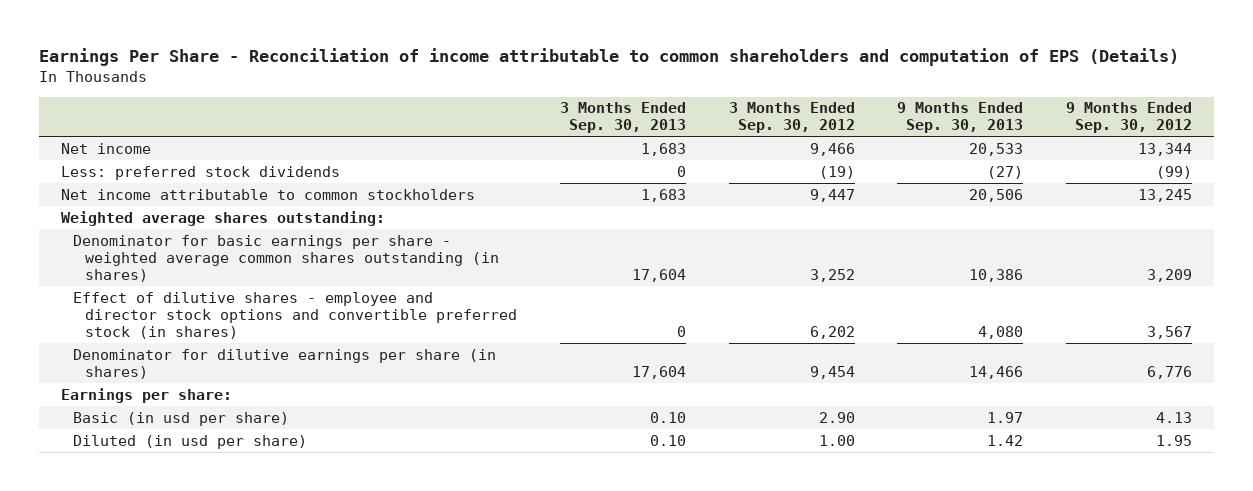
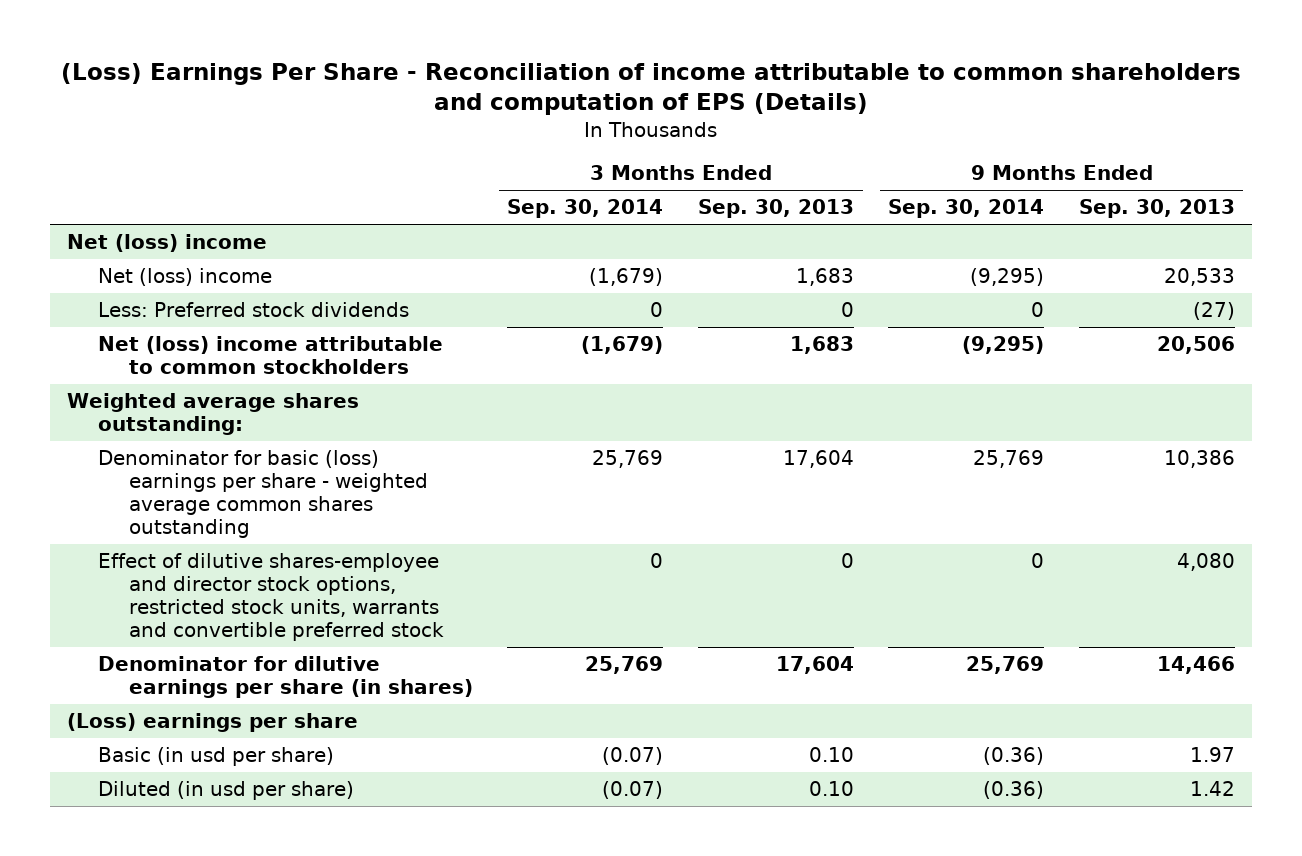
- Earnings Per Share - Reconciliation of income attributable to common shareholders and computation of EPS (Details)
+ (Loss) Earnings Per Share - Reconciliation of income attributable to common shareholders and computation of EPS (Details)
- | 3 Months Ended Sep. 30, 2013 | 3 Months Ended Sep. 30, 2012 | 9 Months Ended Sep. 30, 2013 | 9 Months Ended Sep. 30, 2012
+ | 3 Months Ended Sep. 30, 2014 | 3 Months Ended Sep. 30, 2013 | 9 Months Ended Sep. 30, 2014 | 9 Months Ended Sep. 30, 2013
- Net income | 1,683 | 9,466 | 20,533 | 13,344
- Less: preferred stock dividends | 0 | (19) | (27) | (99)
- Net income attributable to common stockholders | 1,683 | 9,447 | 20,506 | 13,245
+ Net (loss) income
+ Net (loss) income | (1,679) | 1,683 | (9,295) | 20,533
+ Less: Preferred stock dividends | 0 | 0 | 0 | (27)
+ Net (loss) income attributable to common stockholders | (1,679) | 1,683 | (9,295) | 20,506
- Denominator for basic earnings per share - weighted average common shares outstanding (in shares) | 17,604 | 3,252 | 10,386 | 3,209
- Effect of dilutive shares - employee and director stock options and convertible preferred stock (in shares) | 0 | 6,202 | 4,080 | 3,567
+ Denominator for basic (loss) earnings per share - weighted average common shares outstanding | 25,769 | 17,604 | 25,769 | 10,386
+ Effect of dilutive shares-employee and director stock options, restricted stock units, warrants and convertible preferred stock | 0 | 0 | 0 | 4,080
- Earnings per share:
+ (Loss) earnings per share

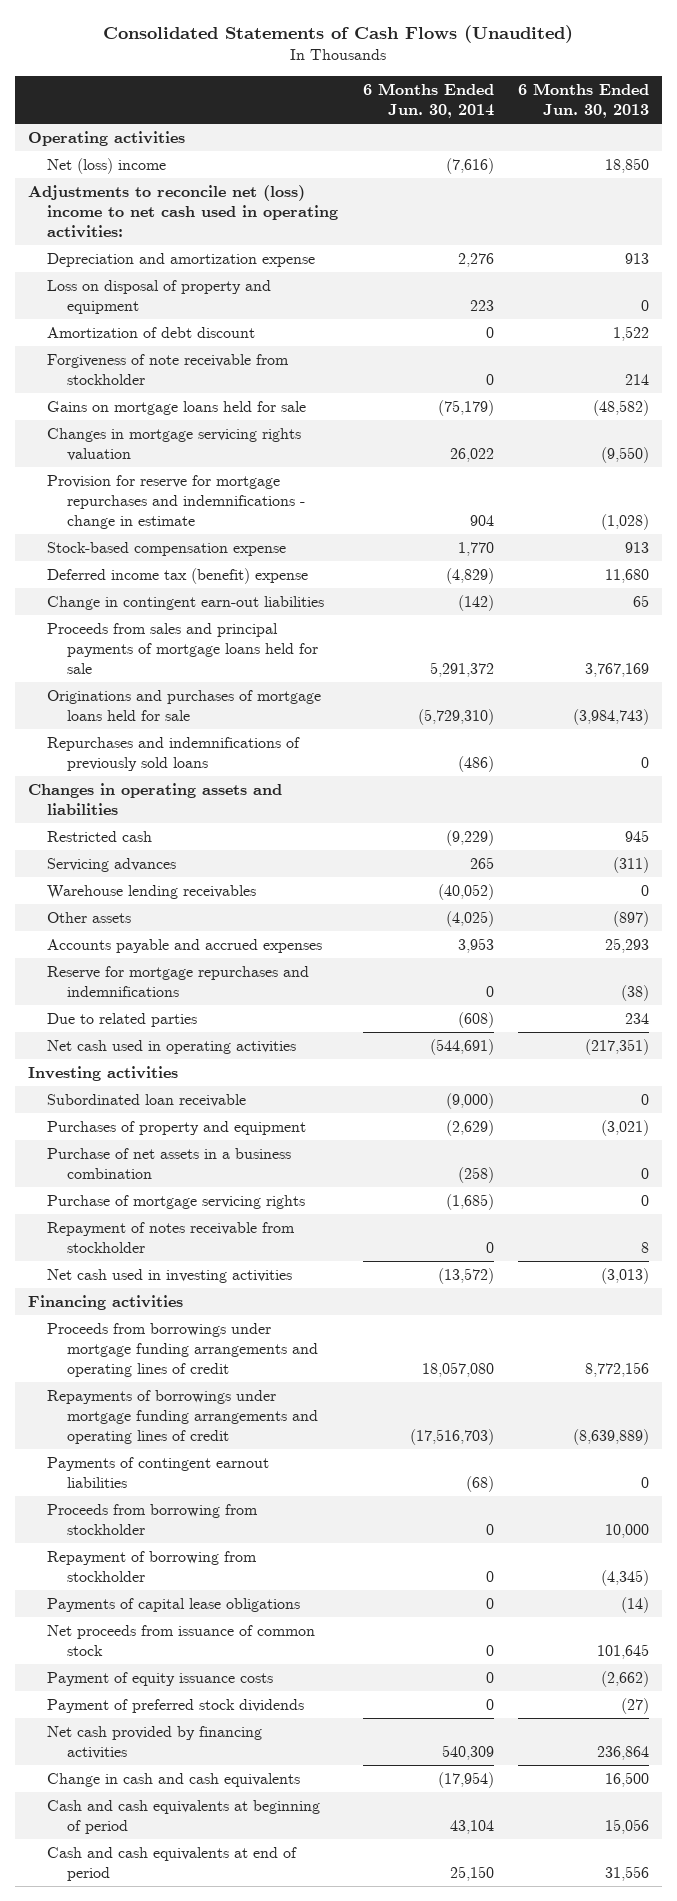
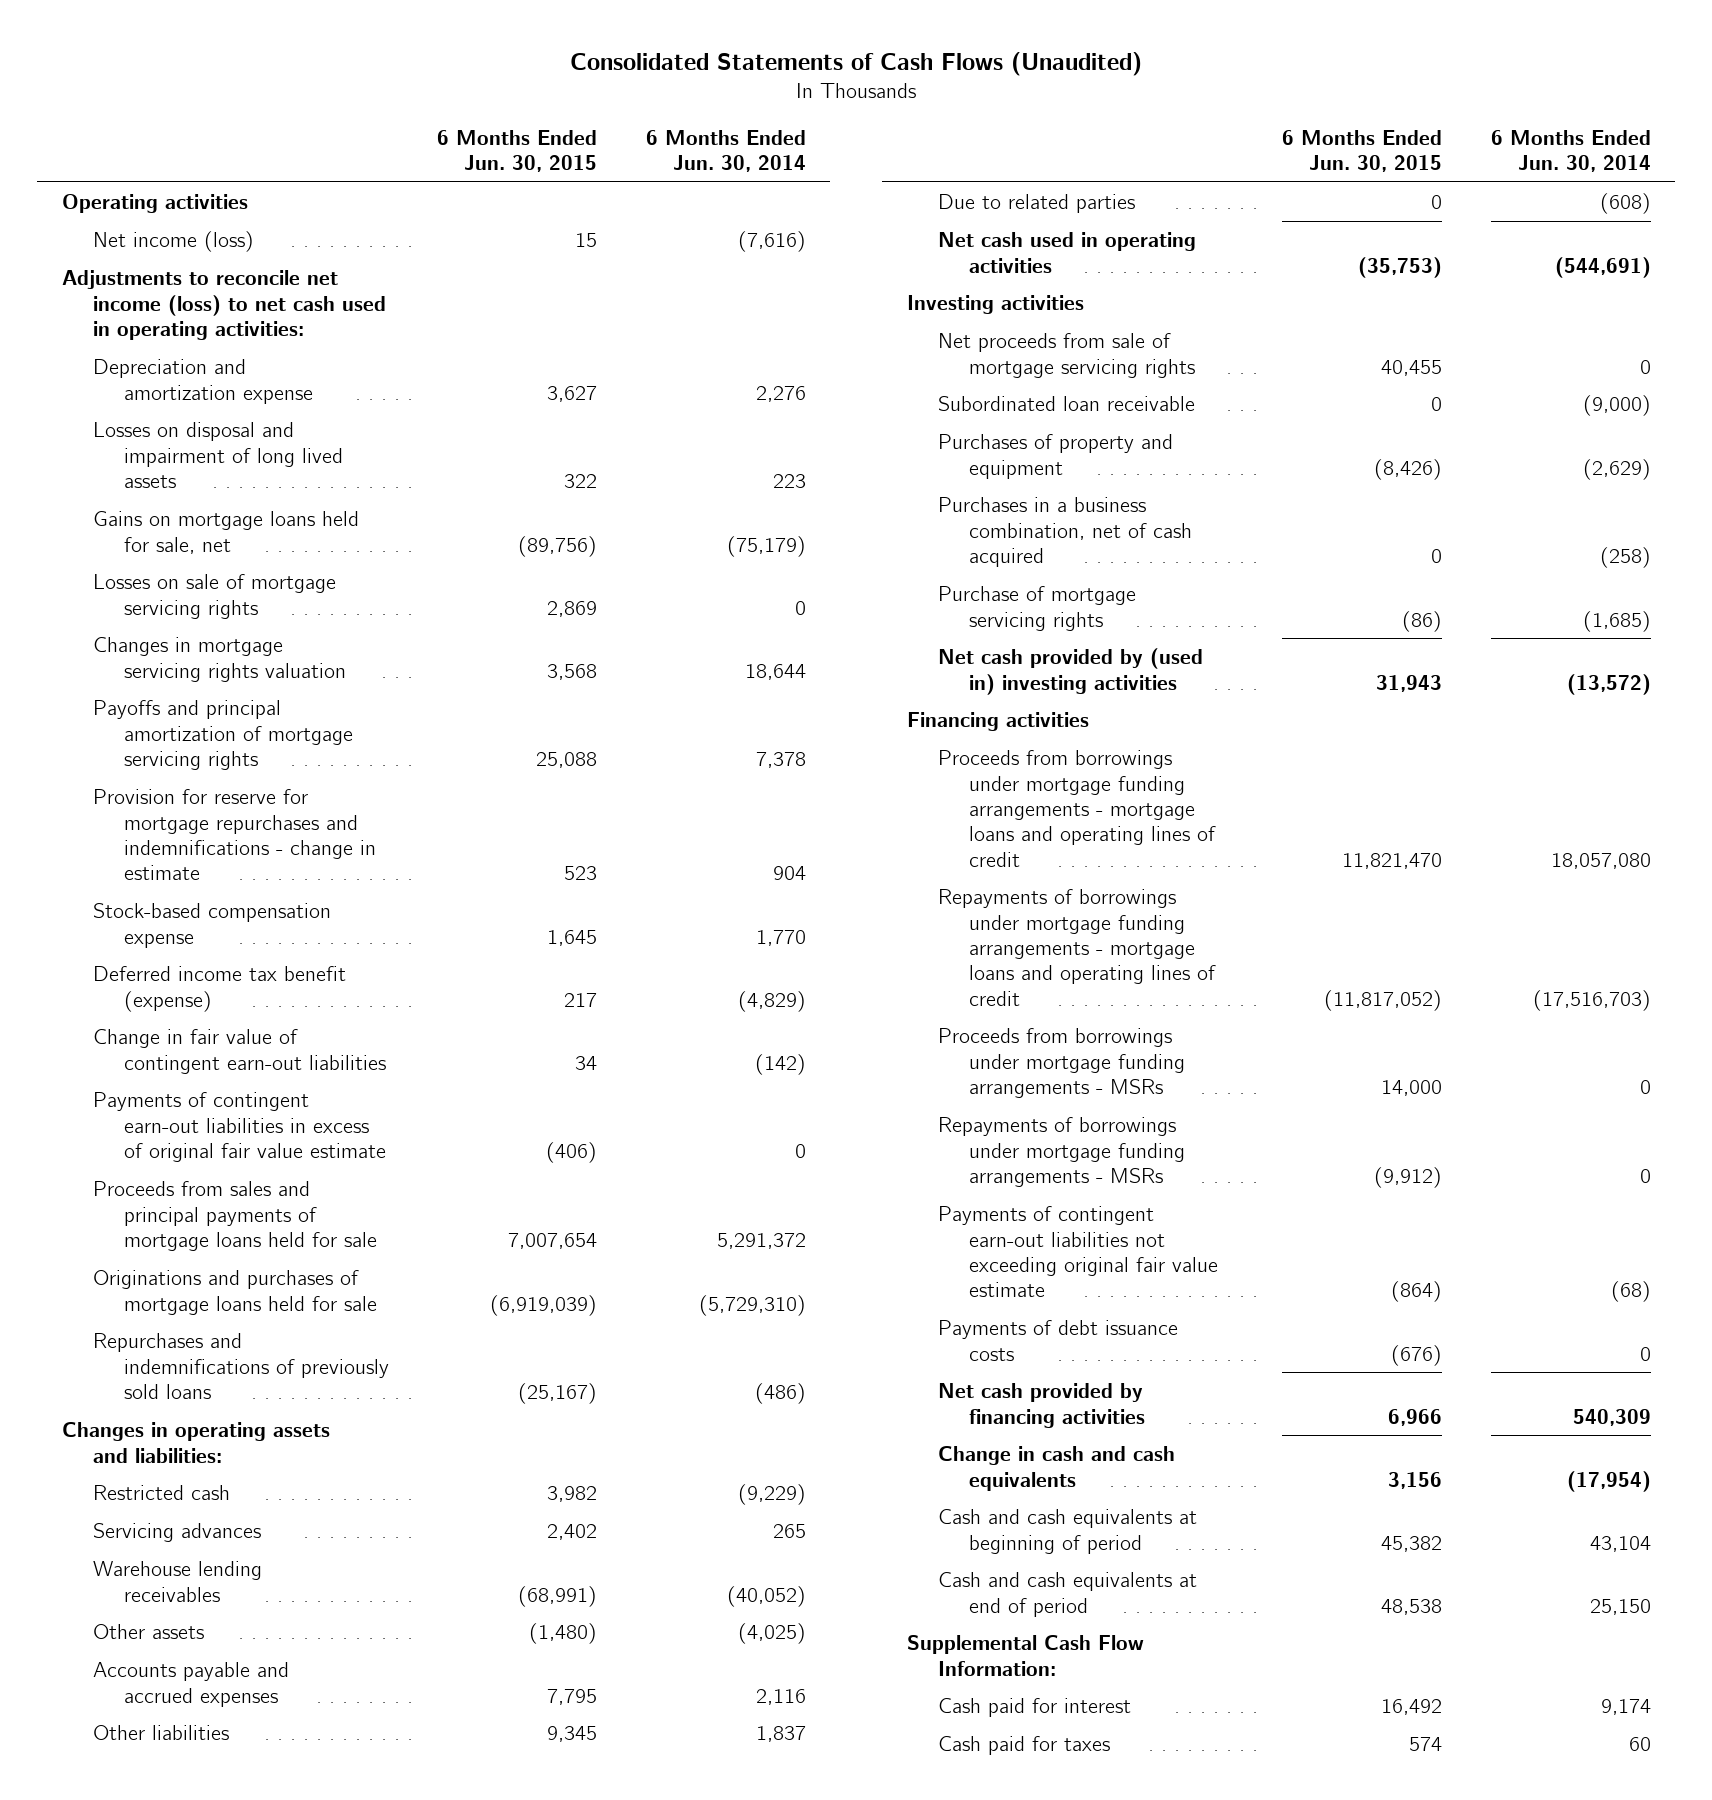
- | 6 Months Ended Jun. 30, 2014 | 6 Months Ended Jun. 30, 2013
+ | 6 Months Ended Jun. 30, 2015 | 6 Months Ended Jun. 30, 2014
- Net (loss) income | (7,616) | 18,850
- Adjustments to reconcile net (loss) income to net cash used in operating activities:
+ Net income (loss) | 15 | (7,616)
+ Adjustments to reconcile net income (loss) to net cash used in operating activities:
- Loss on disposal of property and equipment | 223 | 0
- Amortization of debt discount | 0 | 1,522
- Forgiveness of note receivable from stockholder | 0 | 214
- Gains on mortgage loans held for sale | (75,179) | (48,582)
- Changes in mortgage servicing rights valuation | 26,022 | (9,550)
+ Losses on disposal and impairment of long lived assets | 322 | 223
+ Gains on mortgage loans held for sale, net | (89,756) | (75,179)
+ Losses on sale of mortgage servicing rights | 2,869 | 0
+ Changes in mortgage servicing rights valuation | 3,568 | 18,644
+ Payoffs and principal amortization of mortgage servicing rights | 25,088 | 7,378
- Deferred income tax (benefit) expense | (4,829) | 11,680
- Change in contingent earn-out liabilities | (142) | 65
+ Deferred income tax benefit (expense) | 217 | (4,829)
+ Change in fair value of contingent earn-out liabilities | 34 | (142)
+ Payments of contingent earn-out liabilities in excess of original fair value estimate | (406) | 0
- Changes in operating assets and liabilities
+ Changes in operating assets and liabilities:
- Accounts payable and accrued expenses | 3,953 | 25,293
- Reserve for mortgage repurchases and indemnifications | 0 | (38)
+ Accounts payable and accrued expenses | 7,795 | 2,116
+ Other liabilities | 9,345 | 1,837
+ Net proceeds from sale of mortgage servicing rights | 40,455 | 0
- Purchase of net assets in a business combination | (258) | 0
+ Purchases in a business combination, net of cash acquired | 0 | (258)
- Repayment of notes receivable from stockholder | 0 | 8
- Net cash used in investing activities | (13,572) | (3,013)
+ Net cash provided by (used in) investing activities | 31,943 | (13,572)
- Proceeds from borrowings under mortgage funding arrangements and operating lines of credit | 18,057,080 | 8,772,156
- Repayments of borrowings under mortgage funding arrangements and operating lines of credit | (17,516,703) | (8,639,889)
- Payments of contingent earnout liabilities | (68) | 0
- Proceeds from borrowing from stockholder | 0 | 10,000
- Repayment of borrowing from stockholder | 0 | (4,345)
- Payments of capital lease obligations | 0 | (14)
- Net proceeds from issuance of common stock | 0 | 101,645
- Payment of equity issuance costs | 0 | (2,662)
- Payment of preferred stock dividends | 0 | (27)
+ Proceeds from borrowings under mortgage funding arrangements - mortgage loans and operating lines of credit | 11,821,470 | 18,057,080
+ Repayments of borrowings under mortgage funding arrangements - mortgage loans and operating lines of credit | (11,817,052) | (17,516,703)
+ Proceeds from borrowings under mortgage funding arrangements - MSRs | 14,000 | 0
+ Repayments of borrowings under mortgage funding arrangements - MSRs | (9,912) | 0
+ Payments of contingent earn-out liabilities not exceeding original fair value estimate | (864) | (68)
+ Payments of debt issuance costs | (676) | 0
+ Supplemental Cash Flow Information:
+ Cash paid for interest | 16,492 | 9,174
+ Cash paid for taxes | 574 | 60

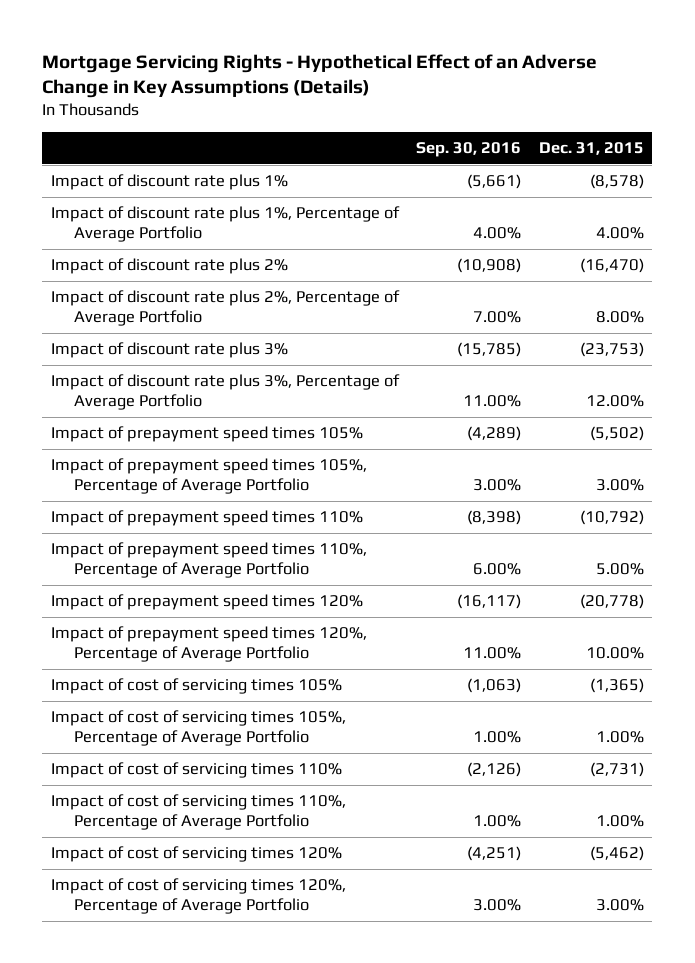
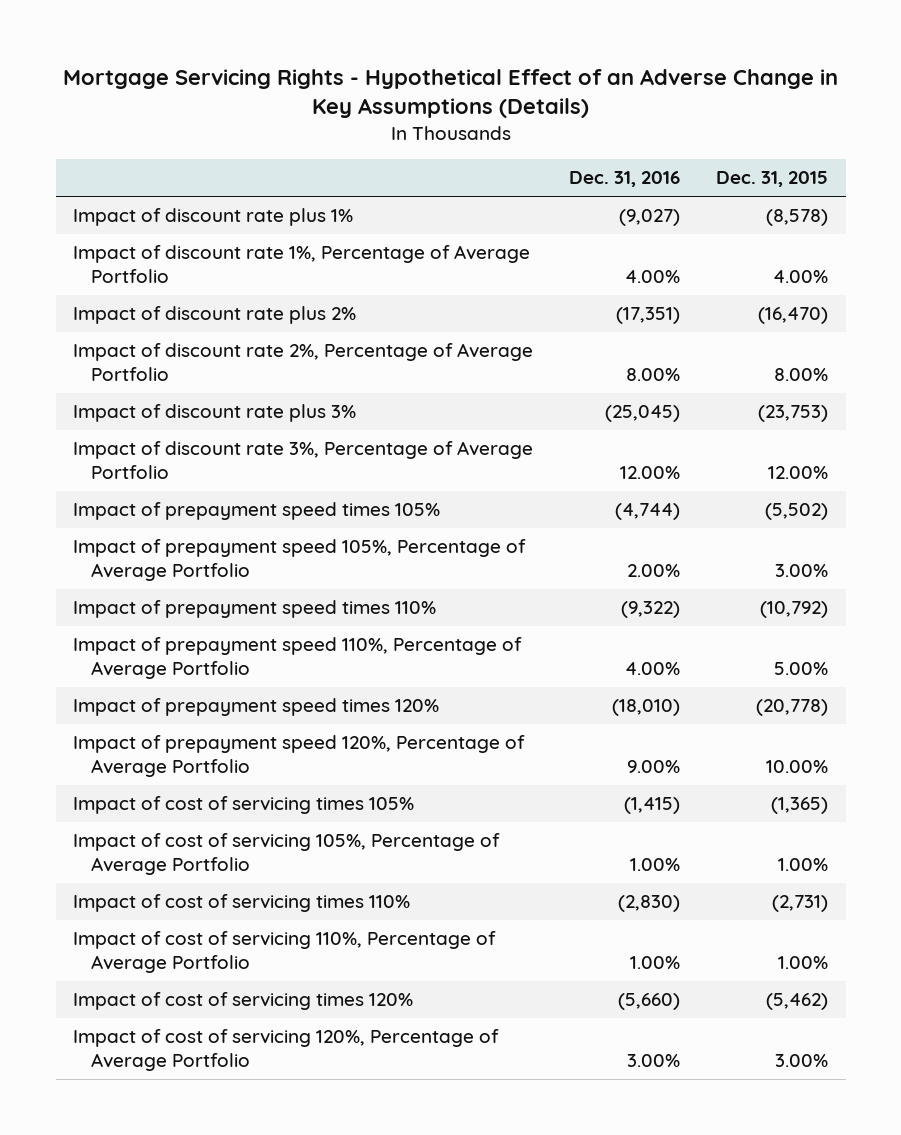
- | Sep. 30, 2016 | Dec. 31, 2015
+ | Dec. 31, 2016 | Dec. 31, 2015
- Impact of discount rate plus 1%, Percentage of Average Portfolio | 4.00% | 4.00%
+ Impact of discount rate 1%, Percentage of Average Portfolio | 4.00% | 4.00%
- Impact of discount rate plus 2%, Percentage of Average Portfolio | 7.00% | 8.00%
+ Impact of discount rate 2%, Percentage of Average Portfolio | 8.00% | 8.00%
- Impact of discount rate plus 3%, Percentage of Average Portfolio | 11.00% | 12.00%
+ Impact of discount rate 3%, Percentage of Average Portfolio | 12.00% | 12.00%
- Impact of prepayment speed times 105%, Percentage of Average Portfolio | 3.00% | 3.00%
+ Impact of prepayment speed 105%, Percentage of Average Portfolio | 2.00% | 3.00%
- Impact of prepayment speed times 110%, Percentage of Average Portfolio | 6.00% | 5.00%
+ Impact of prepayment speed 110%, Percentage of Average Portfolio | 4.00% | 5.00%
- Impact of prepayment speed times 120%, Percentage of Average Portfolio | 11.00% | 10.00%
+ Impact of prepayment speed 120%, Percentage of Average Portfolio | 9.00% | 10.00%
- Impact of cost of servicing times 105%, Percentage of Average Portfolio | 1.00% | 1.00%
+ Impact of cost of servicing 105%, Percentage of Average Portfolio | 1.00% | 1.00%
- Impact of cost of servicing times 110%, Percentage of Average Portfolio | 1.00% | 1.00%
+ Impact of cost of servicing 110%, Percentage of Average Portfolio | 1.00% | 1.00%
- Impact of cost of servicing times 120%, Percentage of Average Portfolio | 3.00% | 3.00%
+ Impact of cost of servicing 120%, Percentage of Average Portfolio | 3.00% | 3.00%

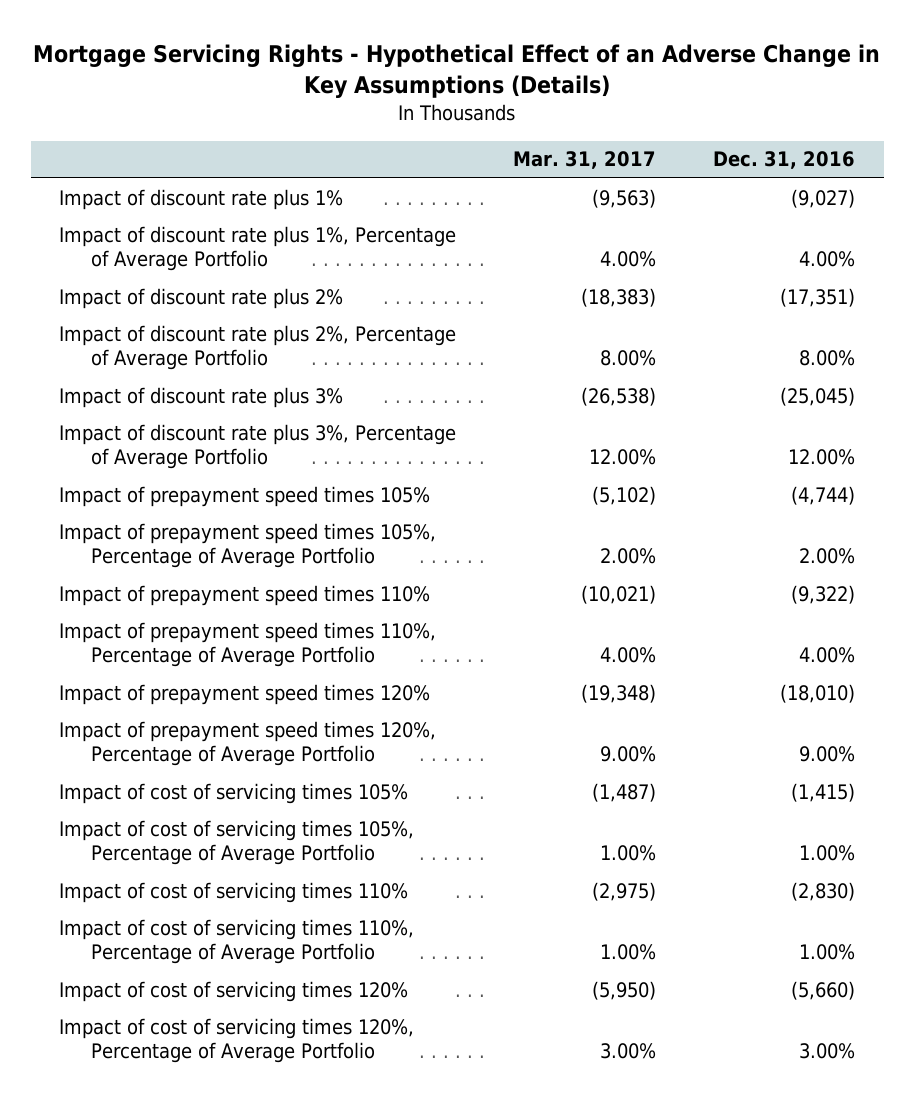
- | Dec. 31, 2016 | Dec. 31, 2015
+ | Mar. 31, 2017 | Dec. 31, 2016
- Impact of discount rate 1%, Percentage of Average Portfolio | 4.00% | 4.00%
+ Impact of discount rate plus 1%, Percentage of Average Portfolio | 4.00% | 4.00%
- Impact of discount rate 2%, Percentage of Average Portfolio | 8.00% | 8.00%
+ Impact of discount rate plus 2%, Percentage of Average Portfolio | 8.00% | 8.00%
- Impact of discount rate 3%, Percentage of Average Portfolio | 12.00% | 12.00%
+ Impact of discount rate plus 3%, Percentage of Average Portfolio | 12.00% | 12.00%
- Impact of prepayment speed 105%, Percentage of Average Portfolio | 2.00% | 3.00%
+ Impact of prepayment speed times 105%, Percentage of Average Portfolio | 2.00% | 2.00%
- Impact of prepayment speed 110%, Percentage of Average Portfolio | 4.00% | 5.00%
+ Impact of prepayment speed times 110%, Percentage of Average Portfolio | 4.00% | 4.00%
- Impact of prepayment speed 120%, Percentage of Average Portfolio | 9.00% | 10.00%
+ Impact of prepayment speed times 120%, Percentage of Average Portfolio | 9.00% | 9.00%
- Impact of cost of servicing 105%, Percentage of Average Portfolio | 1.00% | 1.00%
+ Impact of cost of servicing times 105%, Percentage of Average Portfolio | 1.00% | 1.00%
- Impact of cost of servicing 110%, Percentage of Average Portfolio | 1.00% | 1.00%
+ Impact of cost of servicing times 110%, Percentage of Average Portfolio | 1.00% | 1.00%
- Impact of cost of servicing 120%, Percentage of Average Portfolio | 3.00% | 3.00%
+ Impact of cost of servicing times 120%, Percentage of Average Portfolio | 3.00% | 3.00%

